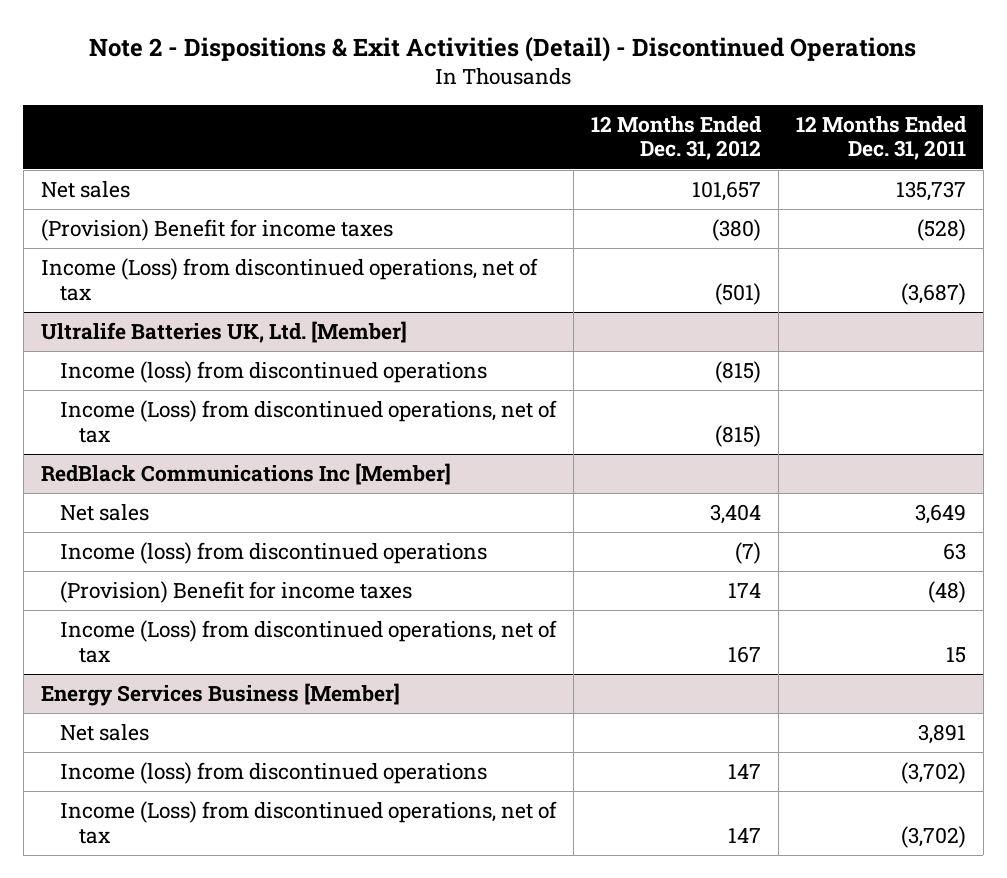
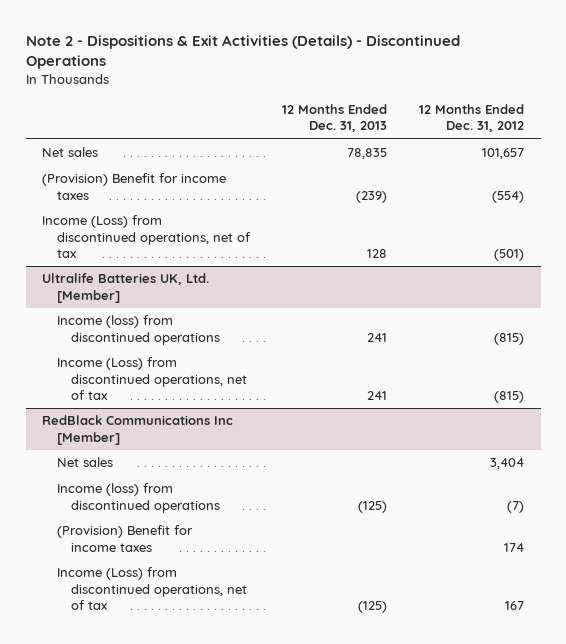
- Note 2 - Dispositions & Exit Activities (Detail) - Discontinued Operations
+ Note 2 - Dispositions & Exit Activities (Details) - Discontinued Operations
- | 12 Months Ended Dec. 31, 2012 | 12 Months Ended Dec. 31, 2011
+ | 12 Months Ended Dec. 31, 2013 | 12 Months Ended Dec. 31, 2012
- (Provision) Benefit for income taxes | (380) | (528)
+ (Provision) Benefit for income taxes | (239) | (554)
- Energy Services Business [Member]
- Net sales | | 3,891
- Income (loss) from discontinued operations | 147 | (3,702)
- Income (Loss) from discontinued operations, net of tax | 147 | (3,702)

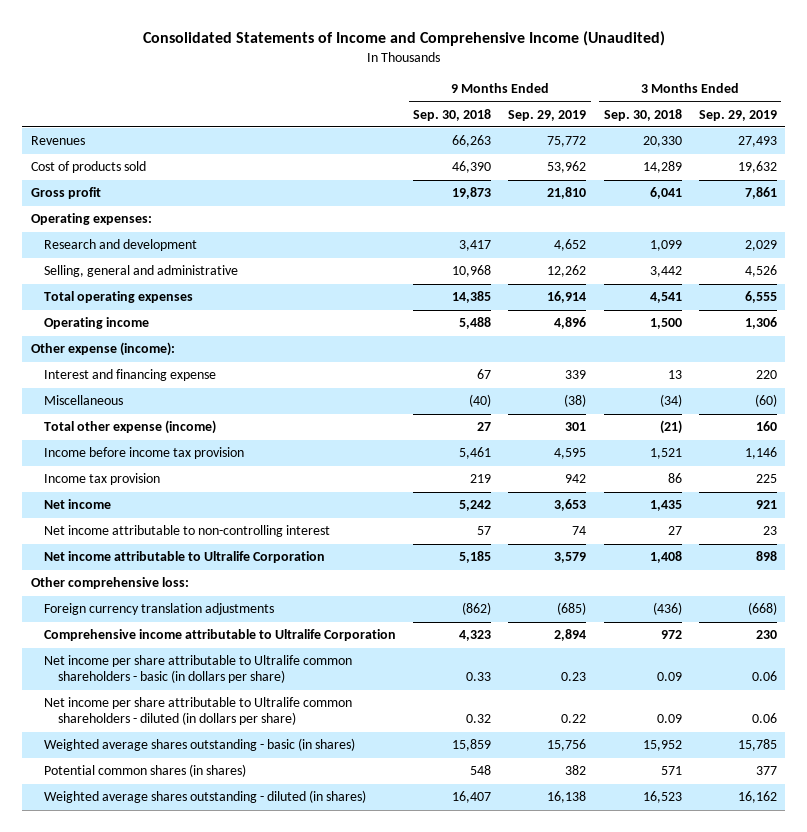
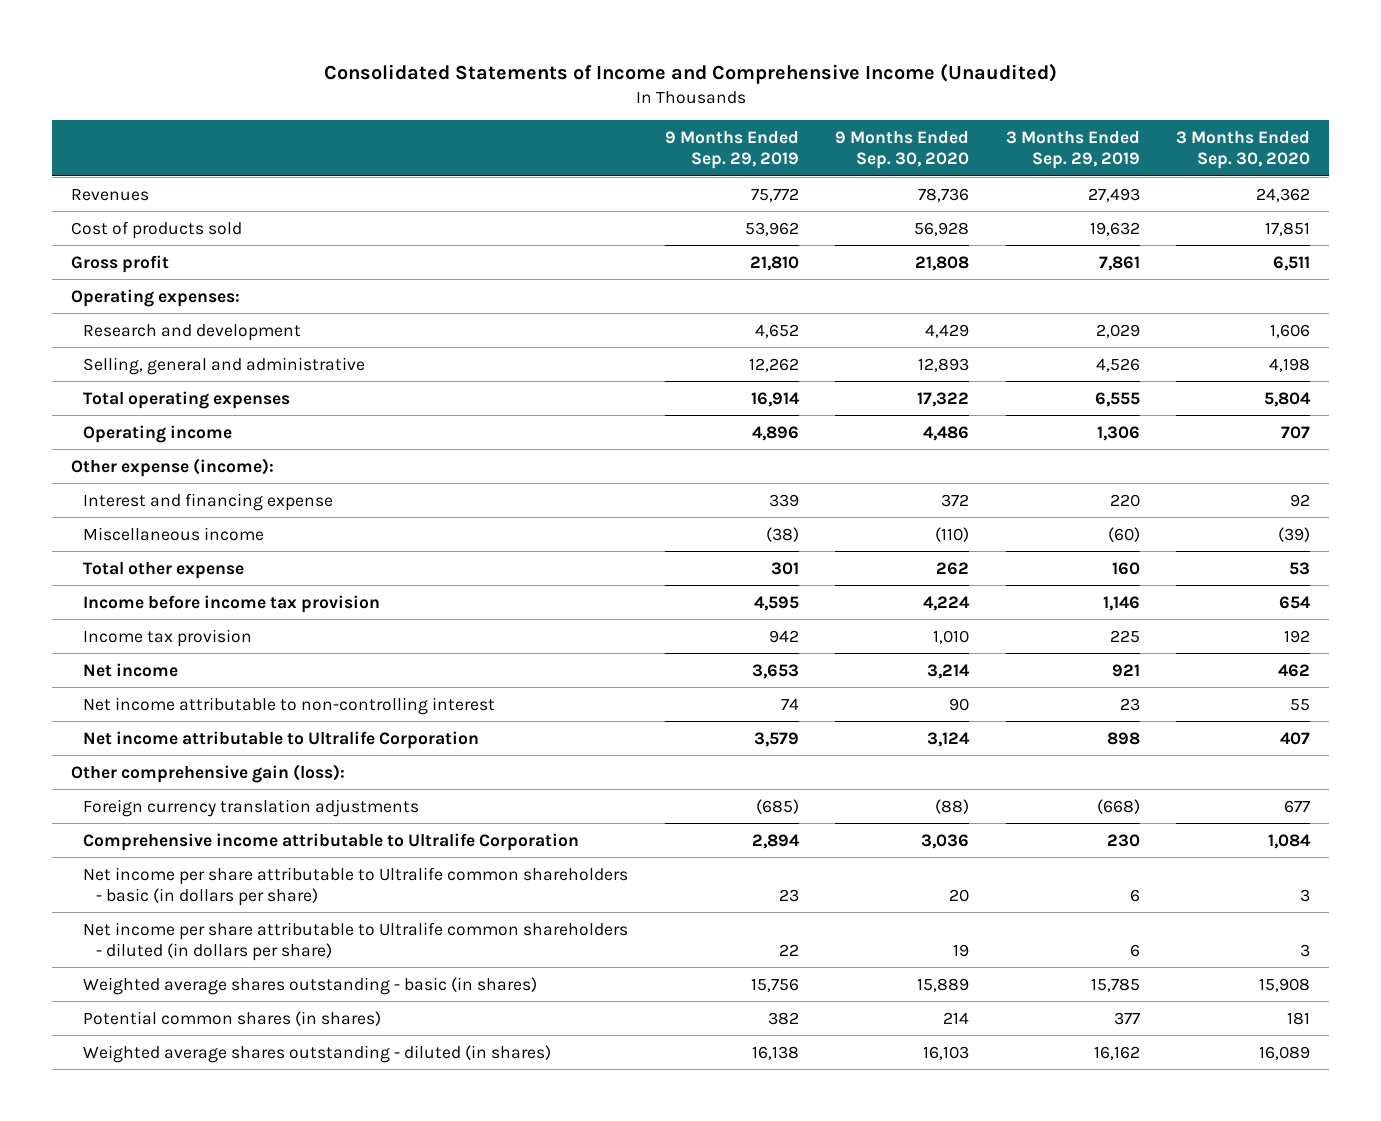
- | 9 Months Ended Sep. 30, 2018 | 9 Months Ended Sep. 29, 2019 | 3 Months Ended Sep. 30, 2018 | 3 Months Ended Sep. 29, 2019
+ | 9 Months Ended Sep. 29, 2019 | 9 Months Ended Sep. 30, 2020 | 3 Months Ended Sep. 29, 2019 | 3 Months Ended Sep. 30, 2020
- Miscellaneous | (40) | (38) | (34) | (60)
- Total other expense (income) | 27 | 301 | (21) | 160
+ Miscellaneous income | (38) | (110) | (60) | (39)
+ Total other expense | 301 | 262 | 160 | 53
- Other comprehensive loss:
+ Other comprehensive gain (loss):
- Net income per share attributable to Ultralife common shareholders - basic (in dollars per share) | 0.33 | 0.23 | 0.09 | 0.06
- Net income per share attributable to Ultralife common shareholders - diluted (in dollars per share) | 0.32 | 0.22 | 0.09 | 0.06
+ Net income per share attributable to Ultralife common shareholders - basic (in dollars per share) | 23 | 20 | 6 | 3
+ Net income per share attributable to Ultralife common shareholders - diluted (in dollars per share) | 22 | 19 | 6 | 3

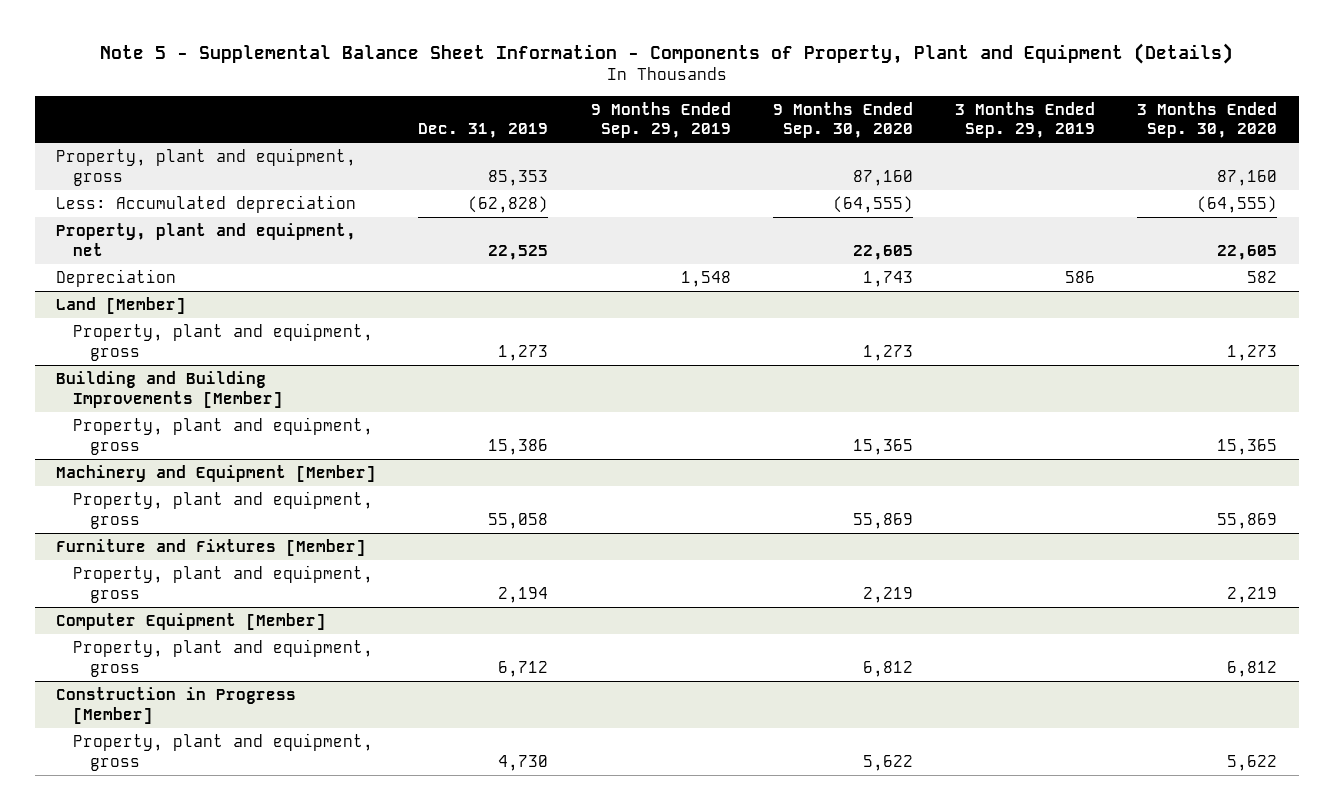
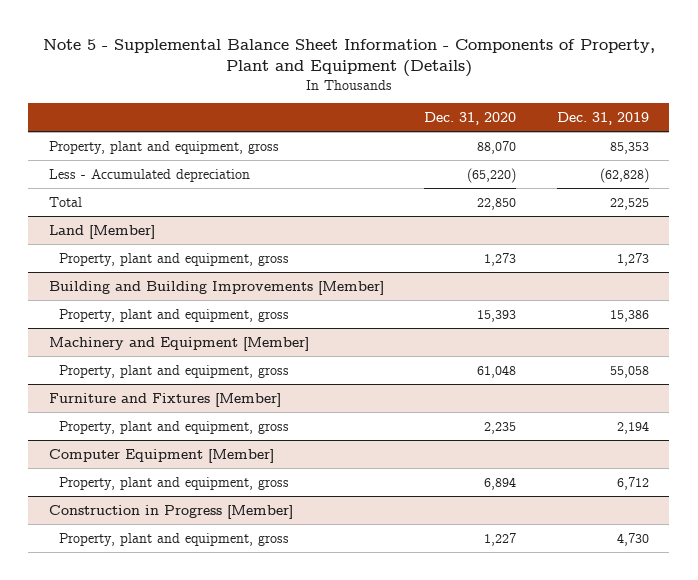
- | Dec. 31, 2019 | 9 Months Ended Sep. 29, 2019 | 9 Months Ended Sep. 30, 2020 | 3 Months Ended Sep. 29, 2019 | 3 Months Ended Sep. 30, 2020
+ | Dec. 31, 2020 | Dec. 31, 2019
- Less: Accumulated depreciation | (62,828) | | (64,555) | | (64,555)
- Property, plant and equipment, net | 22,525 | | 22,605 | | 22,605
- Depreciation | | 1,548 | 1,743 | 586 | 582
+ Less - Accumulated depreciation | (65,220) | (62,828)
+ Total | 22,850 | 22,525

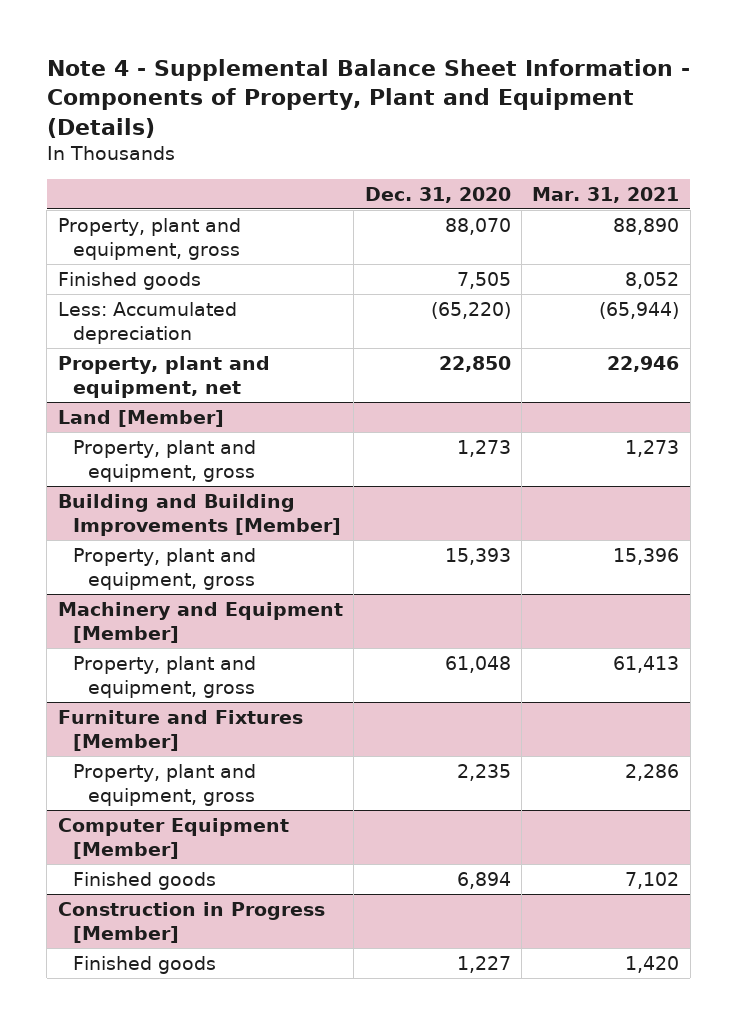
- Note 5 - Supplemental Balance Sheet Information - Components of Property, Plant and Equipment (Details)
+ Note 4 - Supplemental Balance Sheet Information - Components of Property, Plant and Equipment (Details)
- | Dec. 31, 2020 | Dec. 31, 2019
+ | Dec. 31, 2020 | Mar. 31, 2021
- Less - Accumulated depreciation | (65,220) | (62,828)
- Total | 22,850 | 22,525
+ Finished goods | 7,505 | 8,052
+ Less: Accumulated depreciation | (65,220) | (65,944)
+ Property, plant and equipment, net | 22,850 | 22,946
@ Computer Equipment [Member]
- Property, plant and equipment, gross | 6,894 | 6,712
+ Finished goods | 6,894 | 7,102
@ Construction in Progress [Member]
- Property, plant and equipment, gross | 1,227 | 4,730
+ Finished goods | 1,227 | 1,420

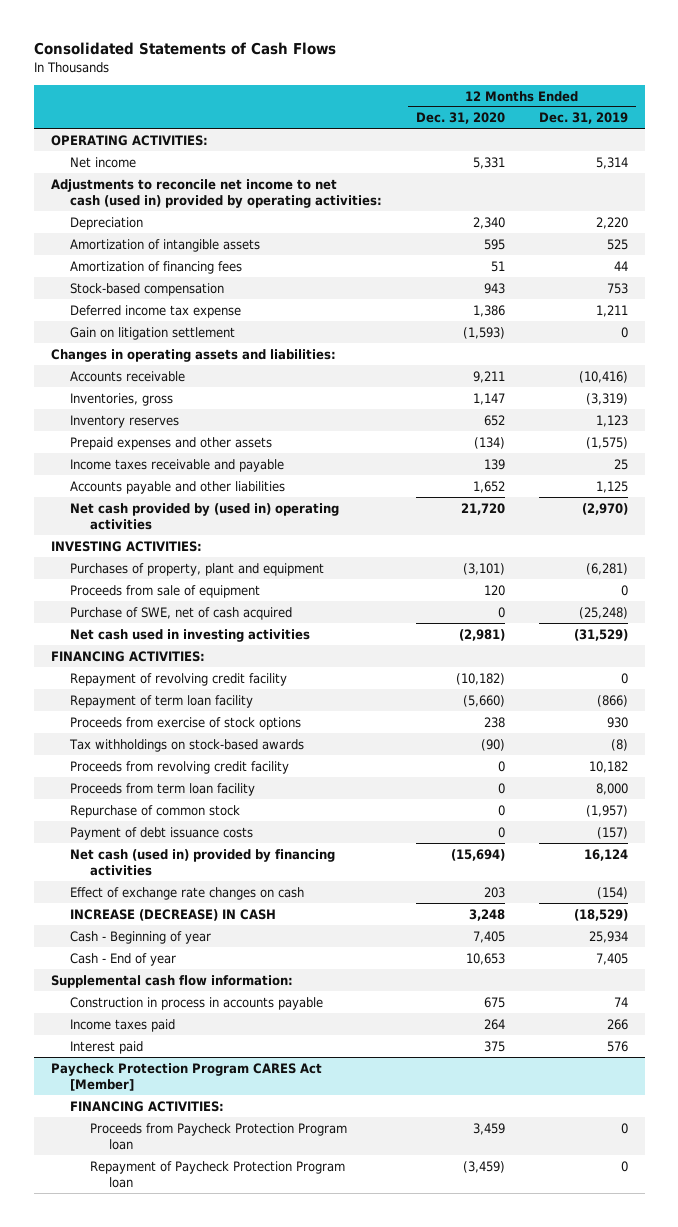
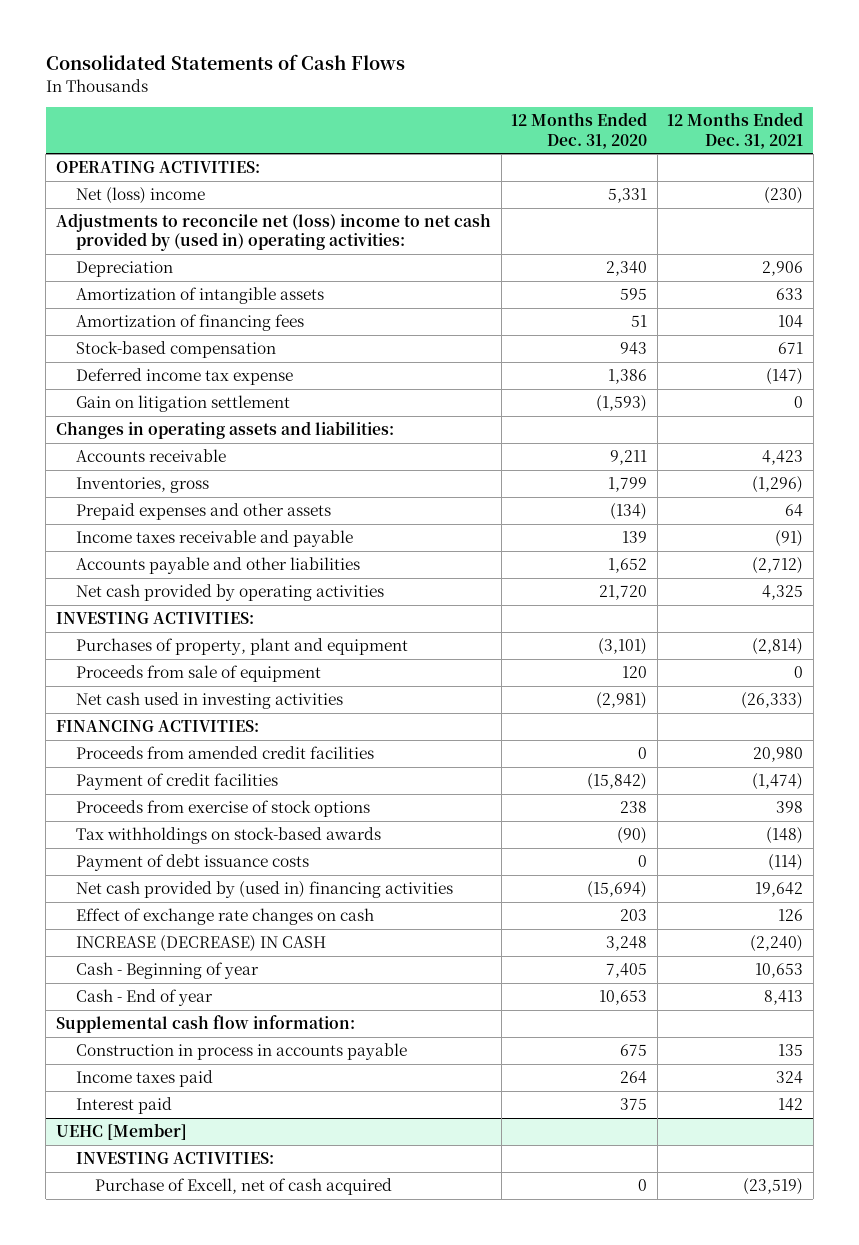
- | 12 Months Ended Dec. 31, 2020 | 12 Months Ended Dec. 31, 2019
+ | 12 Months Ended Dec. 31, 2020 | 12 Months Ended Dec. 31, 2021
- Net income | 5,331 | 5,314
- Adjustments to reconcile net income to net cash (used in) provided by operating activities:
+ Net (loss) income | 5,331 | (230)
+ Adjustments to reconcile net (loss) income to net cash provided by (used in) operating activities:
- Inventories, gross | 1,147 | (3,319)
- Inventory reserves | 652 | 1,123
+ Inventories, gross | 1,799 | (1,296)
- Net cash provided by (used in) operating activities | 21,720 | (2,970)
+ Net cash provided by operating activities | 21,720 | 4,325
- Purchase of SWE, net of cash acquired | 0 | (25,248)
- Repayment of revolving credit facility | (10,182) | 0
- Repayment of term loan facility | (5,660) | (866)
+ Proceeds from amended credit facilities | 0 | 20,980
+ Payment of credit facilities | (15,842) | (1,474)
- Proceeds from revolving credit facility | 0 | 10,182
- Proceeds from term loan facility | 0 | 8,000
- Repurchase of common stock | 0 | (1,957)
- Net cash (used in) provided by financing activities | (15,694) | 16,124
+ Net cash provided by (used in) financing activities | (15,694) | 19,642
- Paycheck Protection Program CARES Act [Member]
- FINANCING ACTIVITIES:
- Proceeds from Paycheck Protection Program loan | 3,459 | 0
- Repayment of Paycheck Protection Program loan | (3,459) | 0
+ UEHC [Member]
+ INVESTING ACTIVITIES:
+ Purchase of Excell, net of cash acquired | 0 | (23,519)

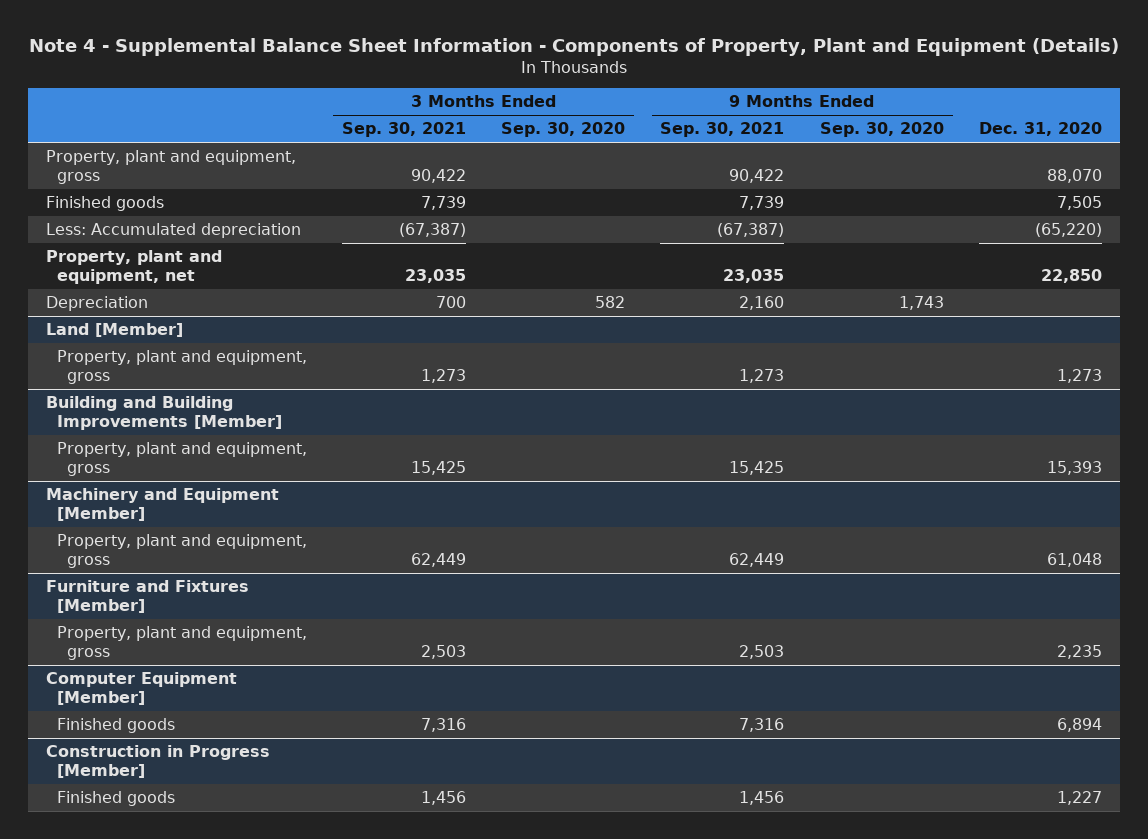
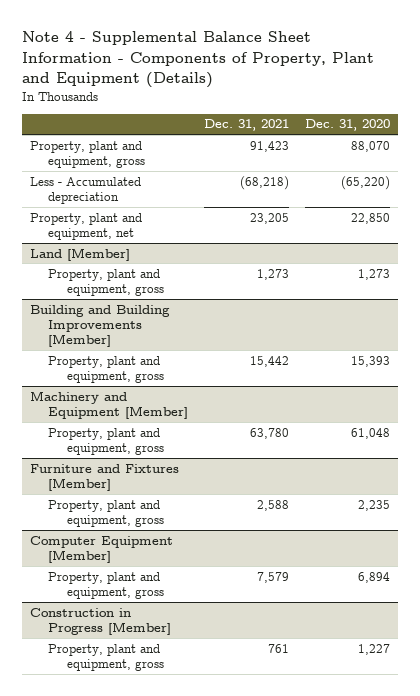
- | 3 Months Ended Sep. 30, 2021 | 3 Months Ended Sep. 30, 2020 | 9 Months Ended Sep. 30, 2021 | 9 Months Ended Sep. 30, 2020 | Dec. 31, 2020
+ | Dec. 31, 2021 | Dec. 31, 2020
- Finished goods | 7,739 | | 7,739 | | 7,505
- Less: Accumulated depreciation | (67,387) | | (67,387) | | (65,220)
+ Less - Accumulated depreciation | (68,218) | (65,220)
- Depreciation | 700 | 582 | 2,160 | 1,743 |
@ Computer Equipment [Member]
- Finished goods | 7,316 | | 7,316 | | 6,894
+ Property, plant and equipment, gross | 7,579 | 6,894
@ Construction in Progress [Member]
- Finished goods | 1,456 | | 1,456 | | 1,227
+ Property, plant and equipment, gross | 761 | 1,227

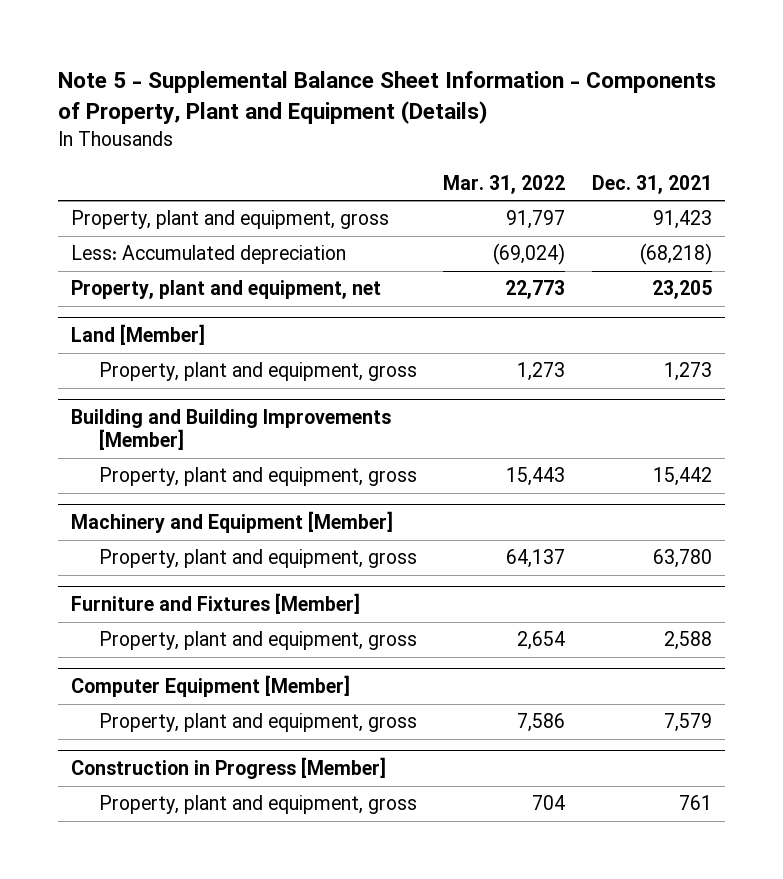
- Note 4 - Supplemental Balance Sheet Information - Components of Property, Plant and Equipment (Details)
+ Note 5 - Supplemental Balance Sheet Information - Components of Property, Plant and Equipment (Details)
- | Dec. 31, 2021 | Dec. 31, 2020
+ | Mar. 31, 2022 | Dec. 31, 2021
- Less - Accumulated depreciation | (68,218) | (65,220)
+ Less: Accumulated depreciation | (69,024) | (68,218)

